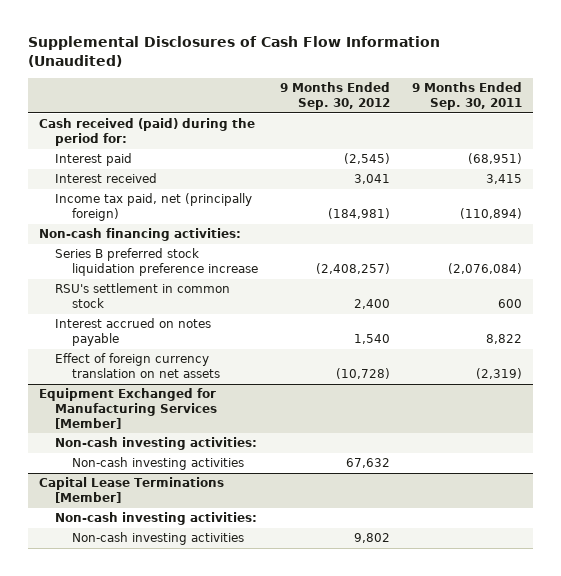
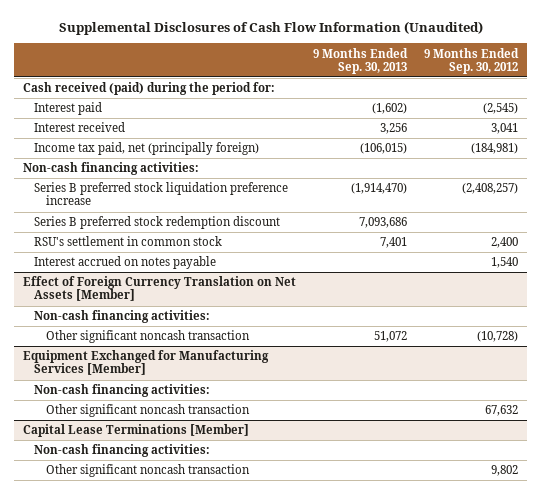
- | 9 Months Ended Sep. 30, 2012 | 9 Months Ended Sep. 30, 2011
+ | 9 Months Ended Sep. 30, 2013 | 9 Months Ended Sep. 30, 2012
+ Series B preferred stock redemption discount | 7,093,686 |
- Effect of foreign currency translation on net assets | (10,728) | (2,319)
+ Effect of Foreign Currency Translation on Net Assets [Member]
+ Non-cash financing activities:
+ Other significant noncash transaction | 51,072 | (10,728)
@ Equipment Exchanged for Manufacturing Services [Member]
- Non-cash investing activities:
- Non-cash investing activities | 67,632 |
+ Non-cash financing activities:
+ Other significant noncash transaction | | 67,632
@ Capital Lease Terminations [Member]
- Non-cash investing activities:
- Non-cash investing activities | 9,802 |
+ Non-cash financing activities:
+ Other significant noncash transaction | | 9,802

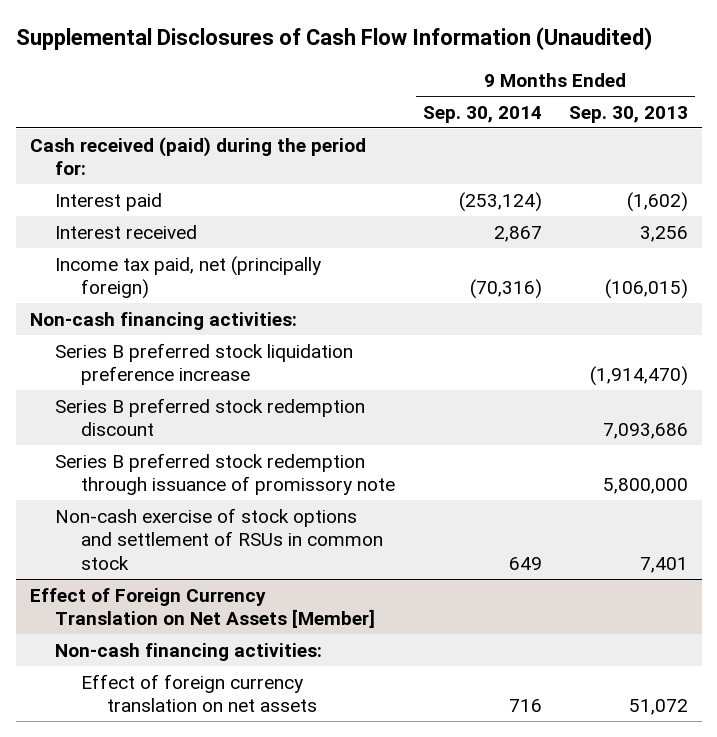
- | 9 Months Ended Sep. 30, 2013 | 9 Months Ended Sep. 30, 2012
+ | 9 Months Ended Sep. 30, 2014 | 9 Months Ended Sep. 30, 2013
- RSU's settlement in common stock | 7,401 | 2,400
- Interest accrued on notes payable | | 1,540
+ Series B preferred stock redemption through issuance of promissory note | | 5,800,000
+ Non-cash exercise of stock options and settlement of RSUs in common stock | 649 | 7,401
@ Effect of Foreign Currency Translation on Net Assets [Member]
- Other significant noncash transaction | 51,072 | (10,728)
- Equipment Exchanged for Manufacturing Services [Member]
- Non-cash financing activities:
- Other significant noncash transaction | | 67,632
- Capital Lease Terminations [Member]
- Non-cash financing activities:
- Other significant noncash transaction | | 9,802
@ Effect of Foreign Currency Translation on Net Assets [Member]
+ Effect of foreign currency translation on net assets | 716 | 51,072

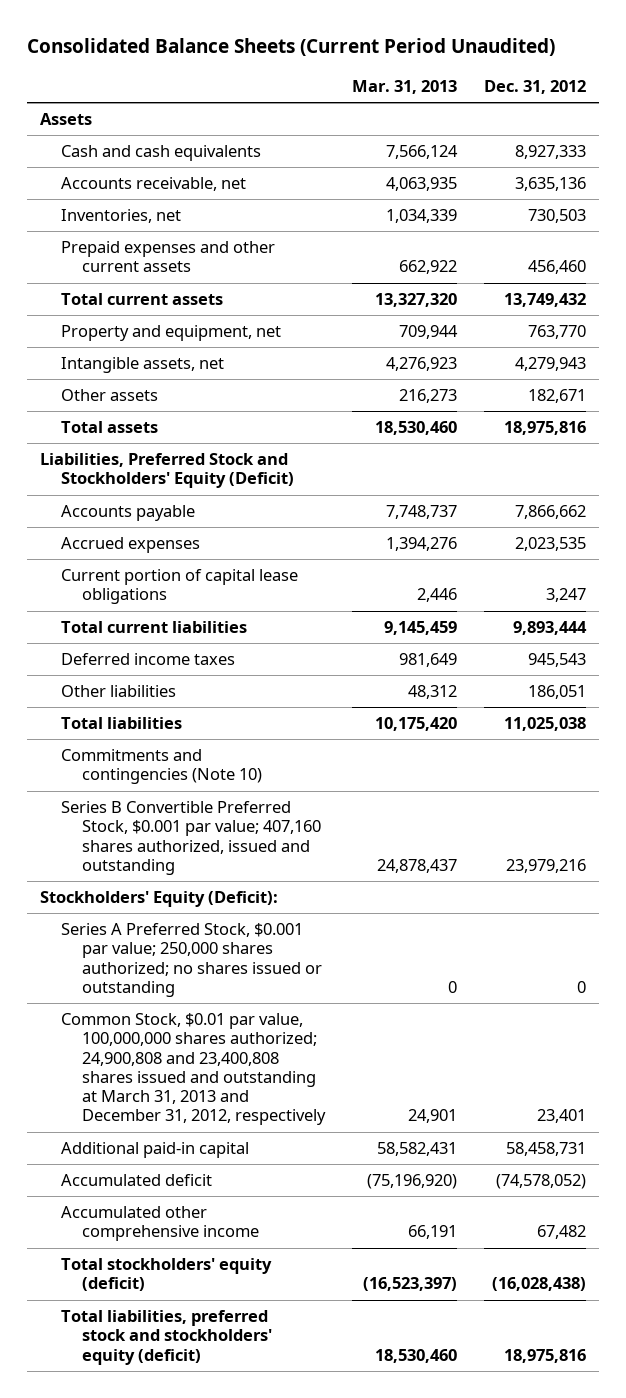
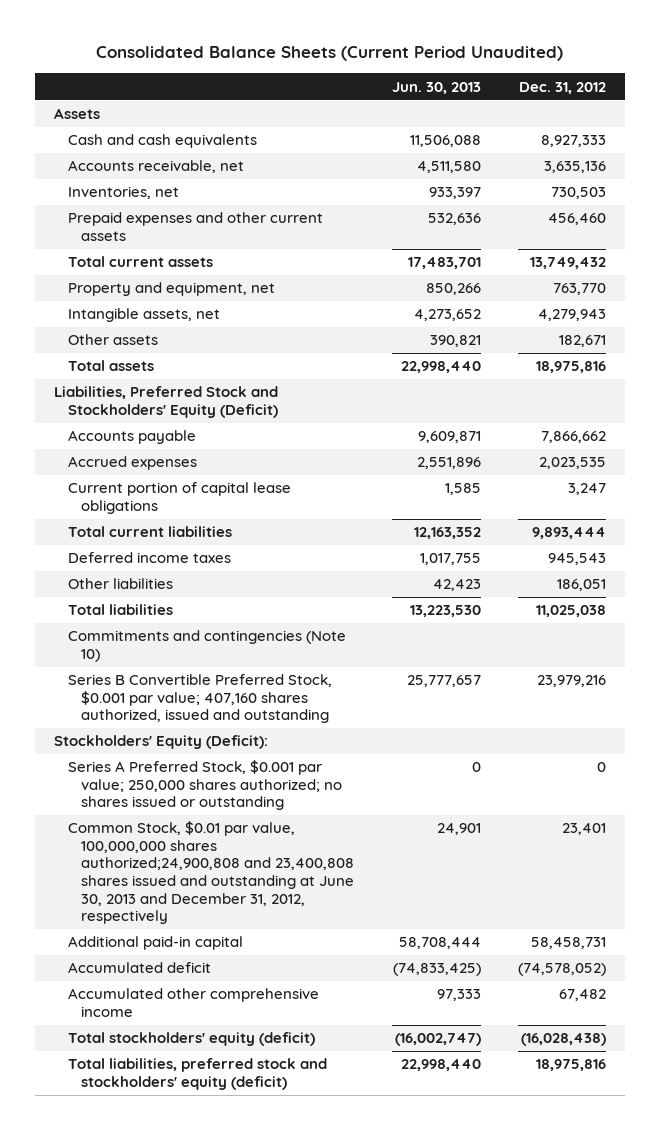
- | Mar. 31, 2013 | Dec. 31, 2012
+ | Jun. 30, 2013 | Dec. 31, 2012
- Common Stock, $0.01 par value, 100,000,000 shares authorized; 24,900,808 and 23,400,808 shares issued and outstanding at March 31, 2013 and December 31, 2012, respectively | 24,901 | 23,401
+ Common Stock, $0.01 par value, 100,000,000 shares authorized;24,900,808 and 23,400,808 shares issued and outstanding at June 30, 2013 and December 31, 2012, respectively | 24,901 | 23,401

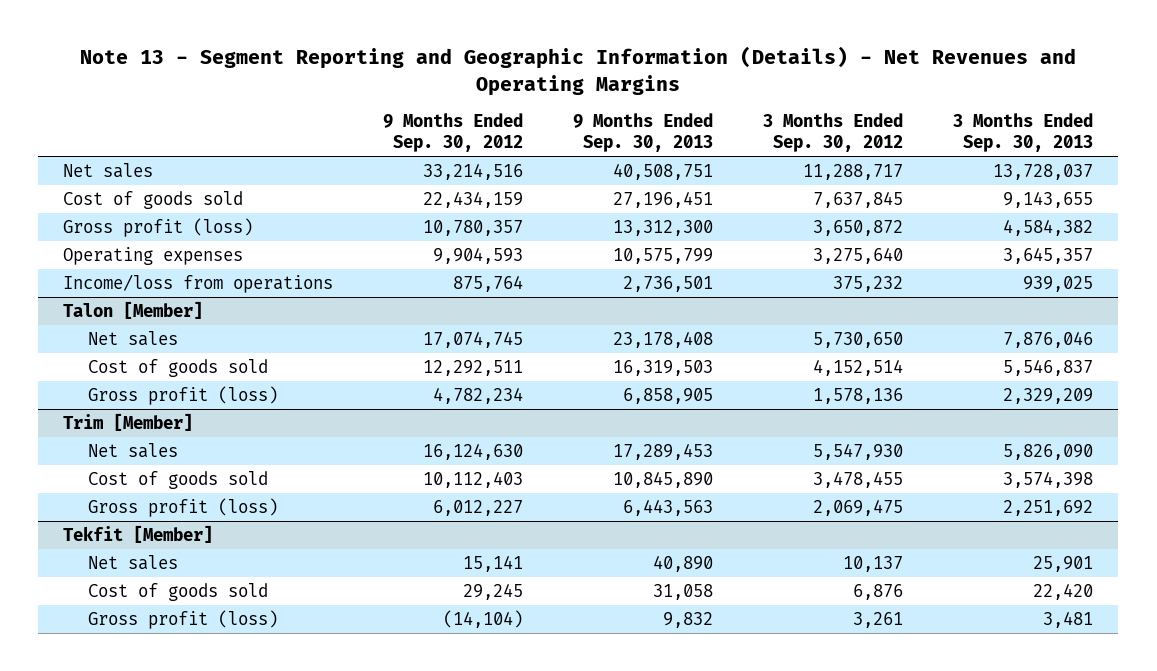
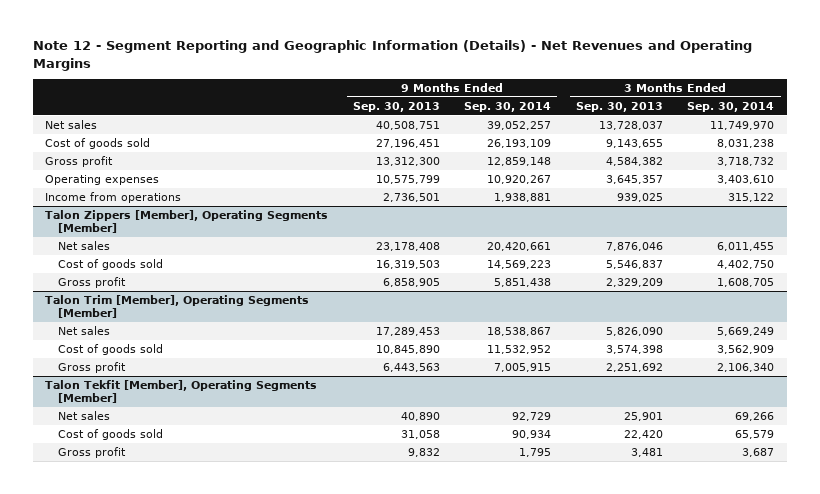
- Note 13 - Segment Reporting and Geographic Information (Details) - Net Revenues and Operating Margins
+ Note 12 - Segment Reporting and Geographic Information (Details) - Net Revenues and Operating Margins
- | 9 Months Ended Sep. 30, 2012 | 9 Months Ended Sep. 30, 2013 | 3 Months Ended Sep. 30, 2012 | 3 Months Ended Sep. 30, 2013
+ | 9 Months Ended Sep. 30, 2013 | 9 Months Ended Sep. 30, 2014 | 3 Months Ended Sep. 30, 2013 | 3 Months Ended Sep. 30, 2014
- Gross profit (loss) | 10,780,357 | 13,312,300 | 3,650,872 | 4,584,382
+ Gross profit | 13,312,300 | 12,859,148 | 4,584,382 | 3,718,732
- Income/loss from operations | 875,764 | 2,736,501 | 375,232 | 939,025
- Talon [Member]
+ Income from operations | 2,736,501 | 1,938,881 | 939,025 | 315,122
+ Talon Zippers [Member], Operating Segments [Member]
- Gross profit (loss) | 4,782,234 | 6,858,905 | 1,578,136 | 2,329,209
- Trim [Member]
+ Gross profit | 6,858,905 | 5,851,438 | 2,329,209 | 1,608,705
+ Talon Trim [Member], Operating Segments [Member]
- Gross profit (loss) | 6,012,227 | 6,443,563 | 2,069,475 | 2,251,692
- Tekfit [Member]
+ Gross profit | 6,443,563 | 7,005,915 | 2,251,692 | 2,106,340
+ Talon Tekfit [Member], Operating Segments [Member]
- Gross profit (loss) | (14,104) | 9,832 | 3,261 | 3,481
+ Gross profit | 9,832 | 1,795 | 3,481 | 3,687

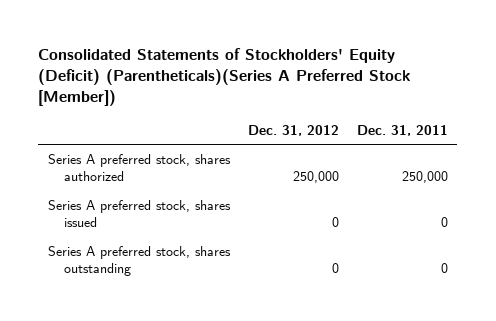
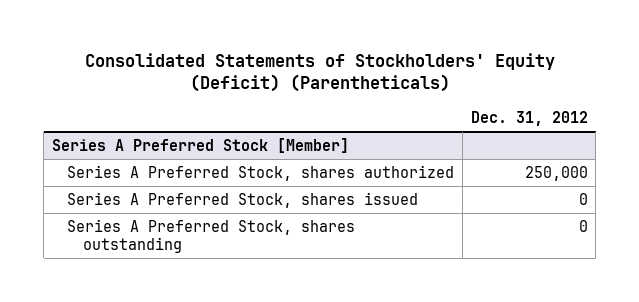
- Consolidated Statements of Stockholders' Equity (Deficit) (Parentheticals)(Series A Preferred Stock [Member])
+ Consolidated Statements of Stockholders' Equity (Deficit) (Parentheticals)
- | Dec. 31, 2012 | Dec. 31, 2011
+ | Dec. 31, 2012
- Series A preferred stock, shares authorized | 250,000 | 250,000
- Series A preferred stock, shares issued | 0 | 0
- Series A preferred stock, shares outstanding | 0 | 0
+ Series A Preferred Stock [Member]
+ Series A Preferred Stock, shares authorized | 250,000
+ Series A Preferred Stock, shares issued | 0
+ Series A Preferred Stock, shares outstanding | 0

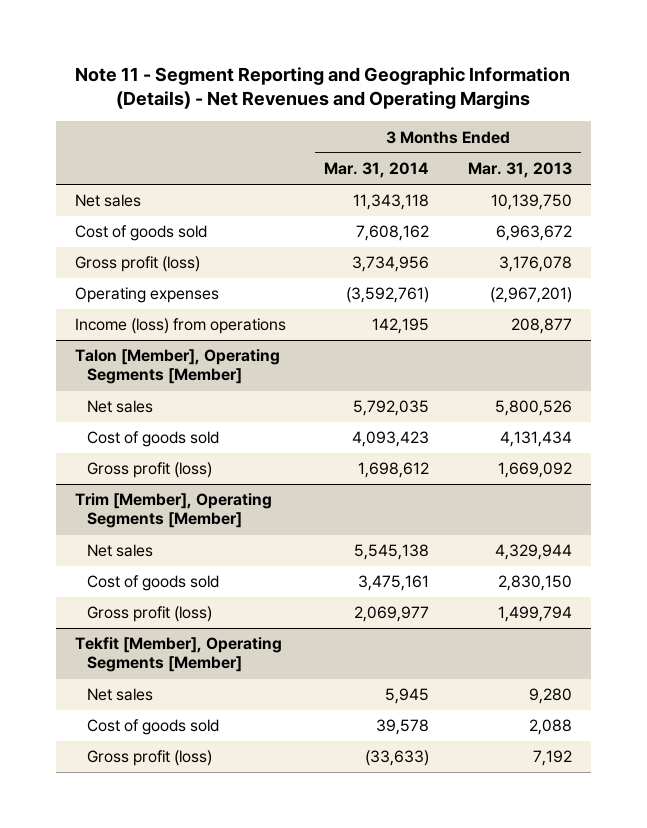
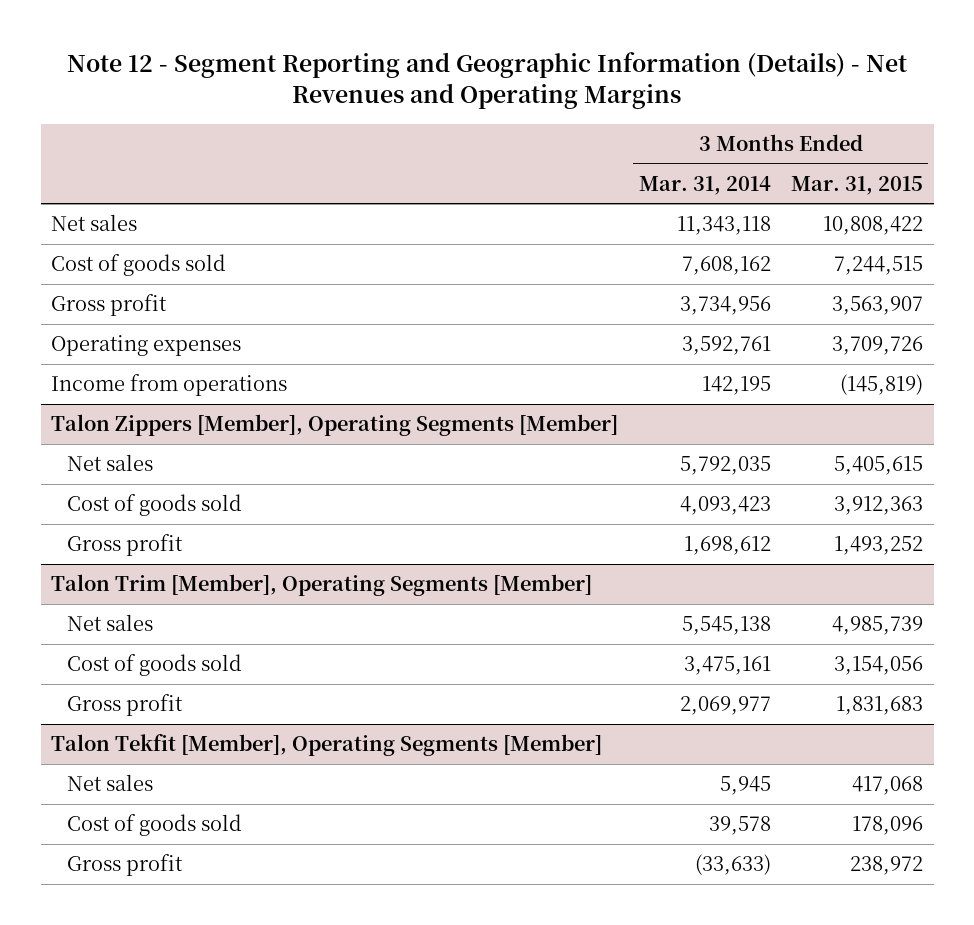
- Note 11 - Segment Reporting and Geographic Information (Details) - Net Revenues and Operating Margins
+ Note 12 - Segment Reporting and Geographic Information (Details) - Net Revenues and Operating Margins
- | 3 Months Ended Mar. 31, 2014 | 3 Months Ended Mar. 31, 2013
+ | 3 Months Ended Mar. 31, 2014 | 3 Months Ended Mar. 31, 2015
- Gross profit (loss) | 3,734,956 | 3,176,078
- Operating expenses | (3,592,761) | (2,967,201)
- Income (loss) from operations | 142,195 | 208,877
- Talon [Member], Operating Segments [Member]
+ Gross profit | 3,734,956 | 3,563,907
+ Operating expenses | 3,592,761 | 3,709,726
+ Income from operations | 142,195 | (145,819)
+ Talon Zippers [Member], Operating Segments [Member]
- Gross profit (loss) | 1,698,612 | 1,669,092
- Trim [Member], Operating Segments [Member]
+ Gross profit | 1,698,612 | 1,493,252
+ Talon Trim [Member], Operating Segments [Member]
- Gross profit (loss) | 2,069,977 | 1,499,794
- Tekfit [Member], Operating Segments [Member]
+ Gross profit | 2,069,977 | 1,831,683
+ Talon Tekfit [Member], Operating Segments [Member]
- Gross profit (loss) | (33,633) | 7,192
+ Gross profit | (33,633) | 238,972

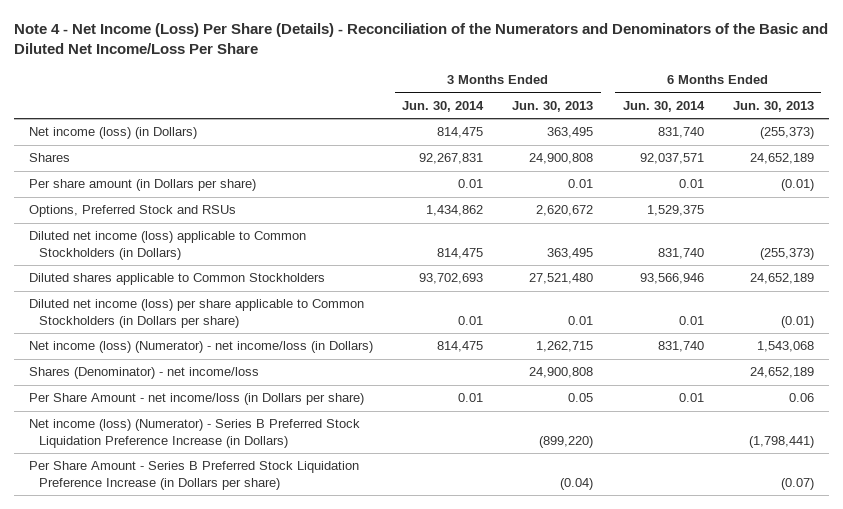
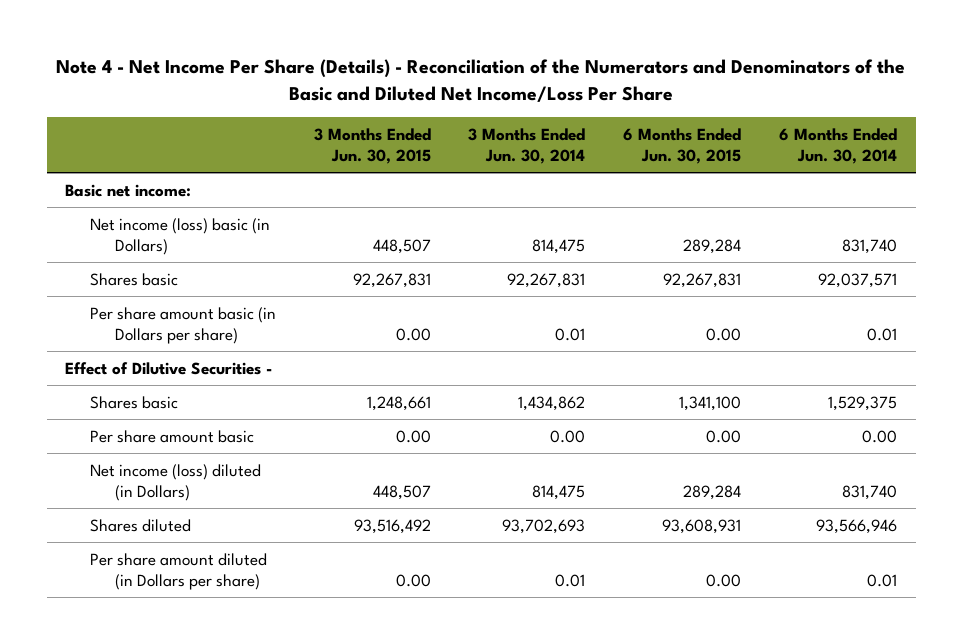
- Note 4 - Net Income (Loss) Per Share (Details) - Reconciliation of the Numerators and Denominators of the Basic and Diluted Net Income/Loss Per Share
+ Note 4 - Net Income Per Share (Details) - Reconciliation of the Numerators and Denominators of the Basic and Diluted Net Income/Loss Per Share
- | 3 Months Ended Jun. 30, 2014 | 3 Months Ended Jun. 30, 2013 | 6 Months Ended Jun. 30, 2014 | 6 Months Ended Jun. 30, 2013
+ | 3 Months Ended Jun. 30, 2015 | 3 Months Ended Jun. 30, 2014 | 6 Months Ended Jun. 30, 2015 | 6 Months Ended Jun. 30, 2014
- Net income (loss) (in Dollars) | 814,475 | 363,495 | 831,740 | (255,373)
- Shares | 92,267,831 | 24,900,808 | 92,037,571 | 24,652,189
- Per share amount (in Dollars per share) | 0.01 | 0.01 | 0.01 | (0.01)
- Options, Preferred Stock and RSUs | 1,434,862 | 2,620,672 | 1,529,375 |
- Diluted net income (loss) applicable to Common Stockholders (in Dollars) | 814,475 | 363,495 | 831,740 | (255,373)
- Diluted shares applicable to Common Stockholders | 93,702,693 | 27,521,480 | 93,566,946 | 24,652,189
- Diluted net income (loss) per share applicable to Common Stockholders (in Dollars per share) | 0.01 | 0.01 | 0.01 | (0.01)
- Net income (loss) (Numerator) - net income/loss (in Dollars) | 814,475 | 1,262,715 | 831,740 | 1,543,068
- Shares (Denominator) - net income/loss | | 24,900,808 | | 24,652,189
- Per Share Amount - net income/loss (in Dollars per share) | 0.01 | 0.05 | 0.01 | 0.06
- Net income (loss) (Numerator) - Series B Preferred Stock Liquidation Preference Increase (in Dollars) | | (899,220) | | (1,798,441)
- Per Share Amount - Series B Preferred Stock Liquidation Preference Increase (in Dollars per share) | | (0.04) | | (0.07)
+ Basic net income:
+ Net income (loss) basic (in Dollars) | 448,507 | 814,475 | 289,284 | 831,740
+ Shares basic | 92,267,831 | 92,267,831 | 92,267,831 | 92,037,571
+ Per share amount basic (in Dollars per share) | 0.00 | 0.01 | 0.00 | 0.01
+ Effect of Dilutive Securities -
+ Shares basic | 1,248,661 | 1,434,862 | 1,341,100 | 1,529,375
+ Per share amount basic | 0.00 | 0.00 | 0.00 | 0.00
+ Net income (loss) diluted (in Dollars) | 448,507 | 814,475 | 289,284 | 831,740
+ Shares diluted | 93,516,492 | 93,702,693 | 93,608,931 | 93,566,946
+ Per share amount diluted (in Dollars per share) | 0.00 | 0.01 | 0.00 | 0.01

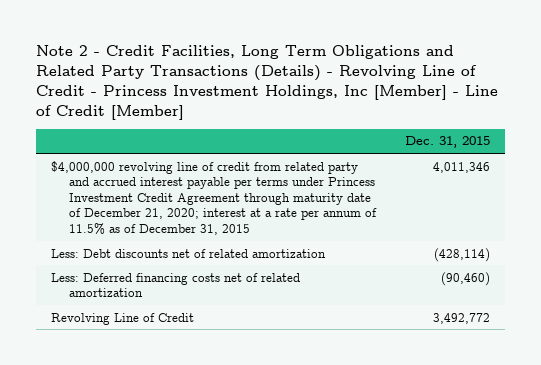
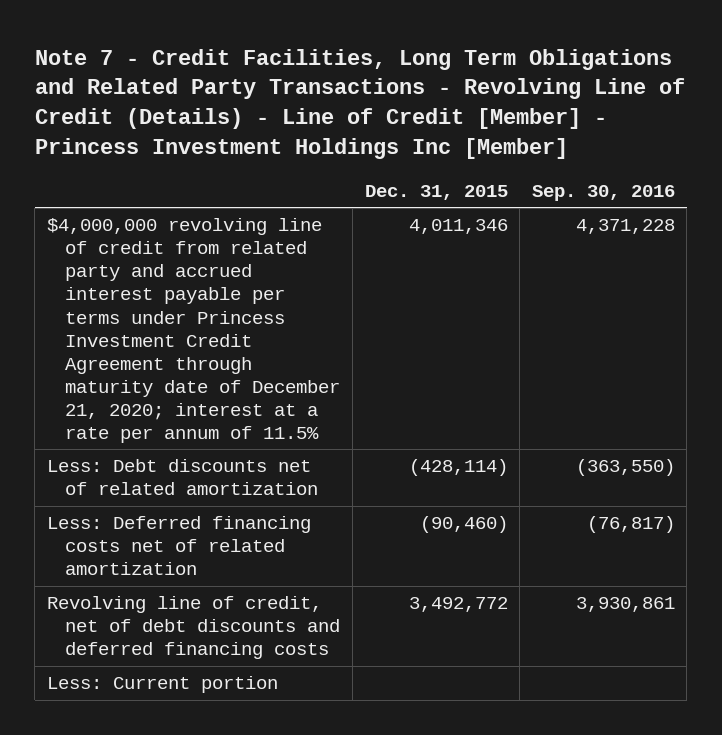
- Note 2 - Credit Facilities, Long Term Obligations and Related Party Transactions (Details) - Revolving Line of Credit - Princess Investment Holdings, Inc [Member] - Line of Credit [Member]
+ Note 7 - Credit Facilities, Long Term Obligations and Related Party Transactions - Revolving Line of Credit (Details) - Line of Credit [Member] - Princess Investment Holdings Inc [Member]
- | Dec. 31, 2015
+ | Dec. 31, 2015 | Sep. 30, 2016
- $4,000,000 revolving line of credit from related party and accrued interest payable per terms under Princess Investment Credit Agreement through maturity date of December 21, 2020; interest at a rate per annum of 11.5% as of December 31, 2015 | 4,011,346
+ $4,000,000 revolving line of credit from related party and accrued interest payable per terms under Princess Investment Credit Agreement through maturity date of December 21, 2020; interest at a rate per annum of 11.5% | 4,011,346 | 4,371,228
- Revolving Line of Credit | 3,492,772
+ Revolving line of credit, net of debt discounts and deferred financing costs | 3,492,772 | 3,930,861
+ Less: Current portion

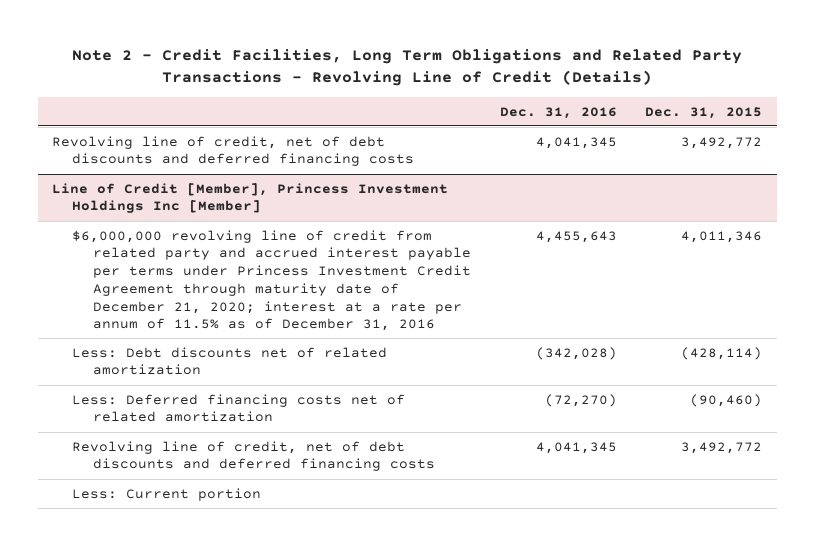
- Note 7 - Credit Facilities, Long Term Obligations and Related Party Transactions - Revolving Line of Credit (Details) - Line of Credit [Member] - Princess Investment Holdings Inc [Member]
+ Note 2 - Credit Facilities, Long Term Obligations and Related Party Transactions - Revolving Line of Credit (Details)
- | Dec. 31, 2015 | Sep. 30, 2016
+ | Dec. 31, 2016 | Dec. 31, 2015
- $4,000,000 revolving line of credit from related party and accrued interest payable per terms under Princess Investment Credit Agreement through maturity date of December 21, 2020; interest at a rate per annum of 11.5% | 4,011,346 | 4,371,228
+ Revolving line of credit, net of debt discounts and deferred financing costs | 4,041,345 | 3,492,772
+ Line of Credit [Member], Princess Investment Holdings Inc [Member]
+ $6,000,000 revolving line of credit from related party and accrued interest payable per terms under Princess Investment Credit Agreement through maturity date of December 21, 2020; interest at a rate per annum of 11.5% as of December 31, 2016 | 4,455,643 | 4,011,346

